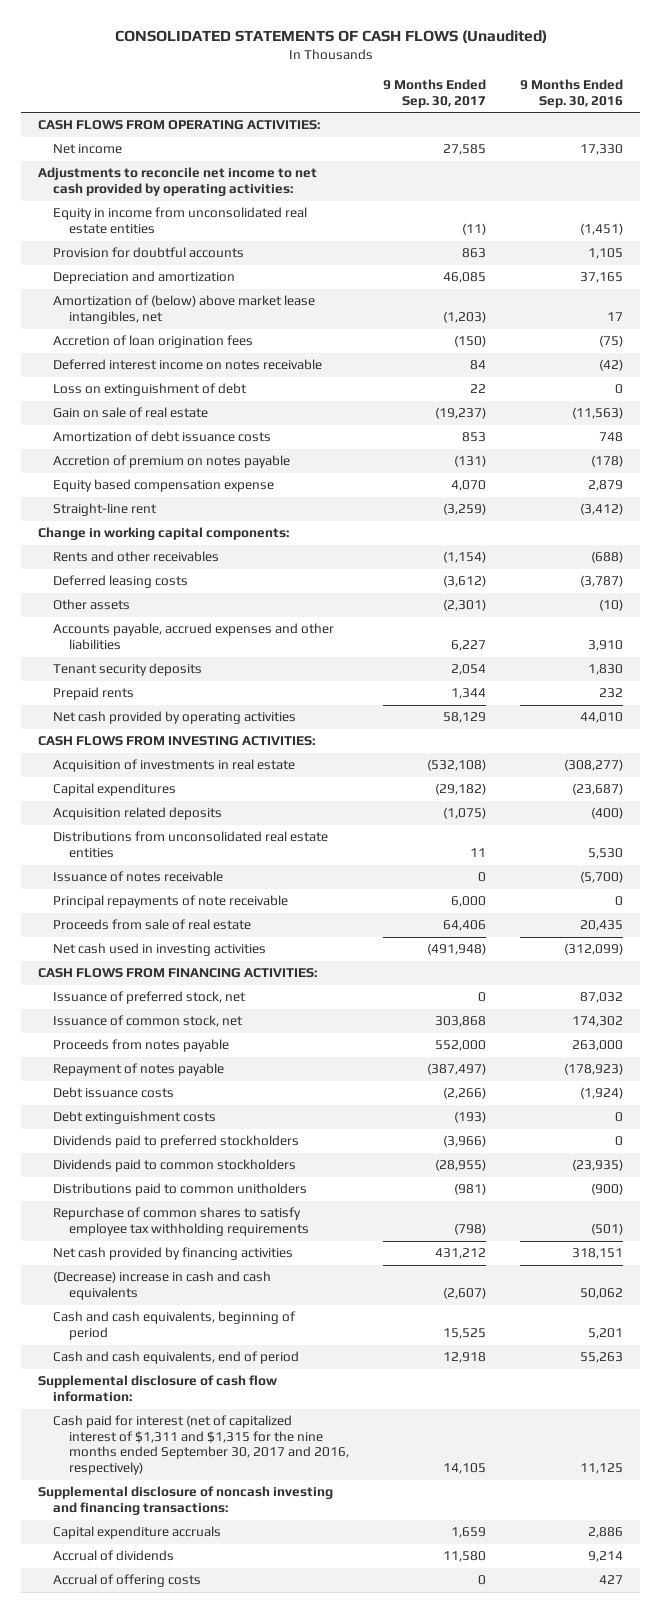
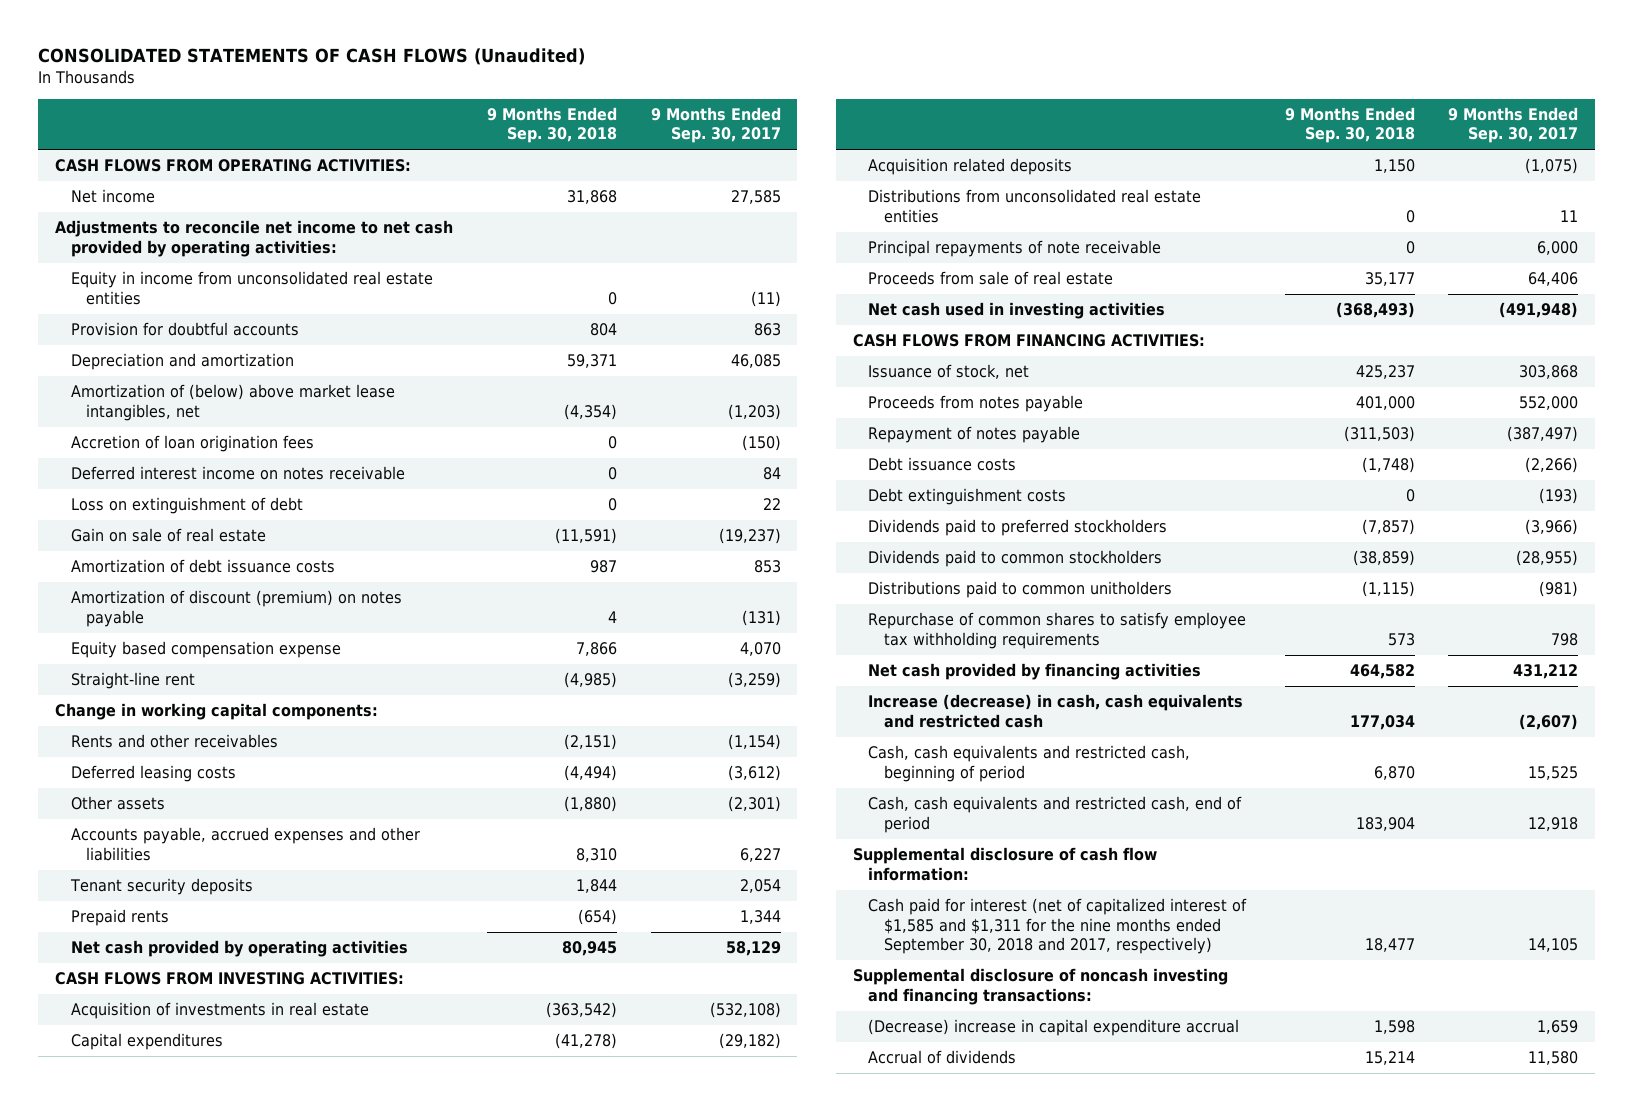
- | 9 Months Ended Sep. 30, 2017 | 9 Months Ended Sep. 30, 2016
+ | 9 Months Ended Sep. 30, 2018 | 9 Months Ended Sep. 30, 2017
- Accretion of premium on notes payable | (131) | (178)
+ Amortization of discount (premium) on notes payable | 4 | (131)
- Issuance of notes receivable | 0 | (5,700)
- Issuance of preferred stock, net | 0 | 87,032
- Issuance of common stock, net | 303,868 | 174,302
+ Issuance of stock, net | 425,237 | 303,868
- Repurchase of common shares to satisfy employee tax withholding requirements | (798) | (501)
+ Repurchase of common shares to satisfy employee tax withholding requirements | 573 | 798
- (Decrease) increase in cash and cash equivalents | (2,607) | 50,062
- Cash and cash equivalents, beginning of period | 15,525 | 5,201
- Cash and cash equivalents, end of period | 12,918 | 55,263
+ Increase (decrease) in cash, cash equivalents and restricted cash | 177,034 | (2,607)
+ Cash, cash equivalents and restricted cash, beginning of period | 6,870 | 15,525
+ Cash, cash equivalents and restricted cash, end of period | 183,904 | 12,918
- Cash paid for interest (net of capitalized interest of $1,311 and $1,315 for the nine months ended September 30, 2017 and 2016, respectively) | 14,105 | 11,125
+ Cash paid for interest (net of capitalized interest of $1,585 and $1,311 for the nine months ended September 30, 2018 and 2017, respectively) | 18,477 | 14,105
- Capital expenditure accruals | 1,659 | 2,886
+ (Decrease) increase in capital expenditure accrual | 1,598 | 1,659
- Accrual of offering costs | 0 | 427

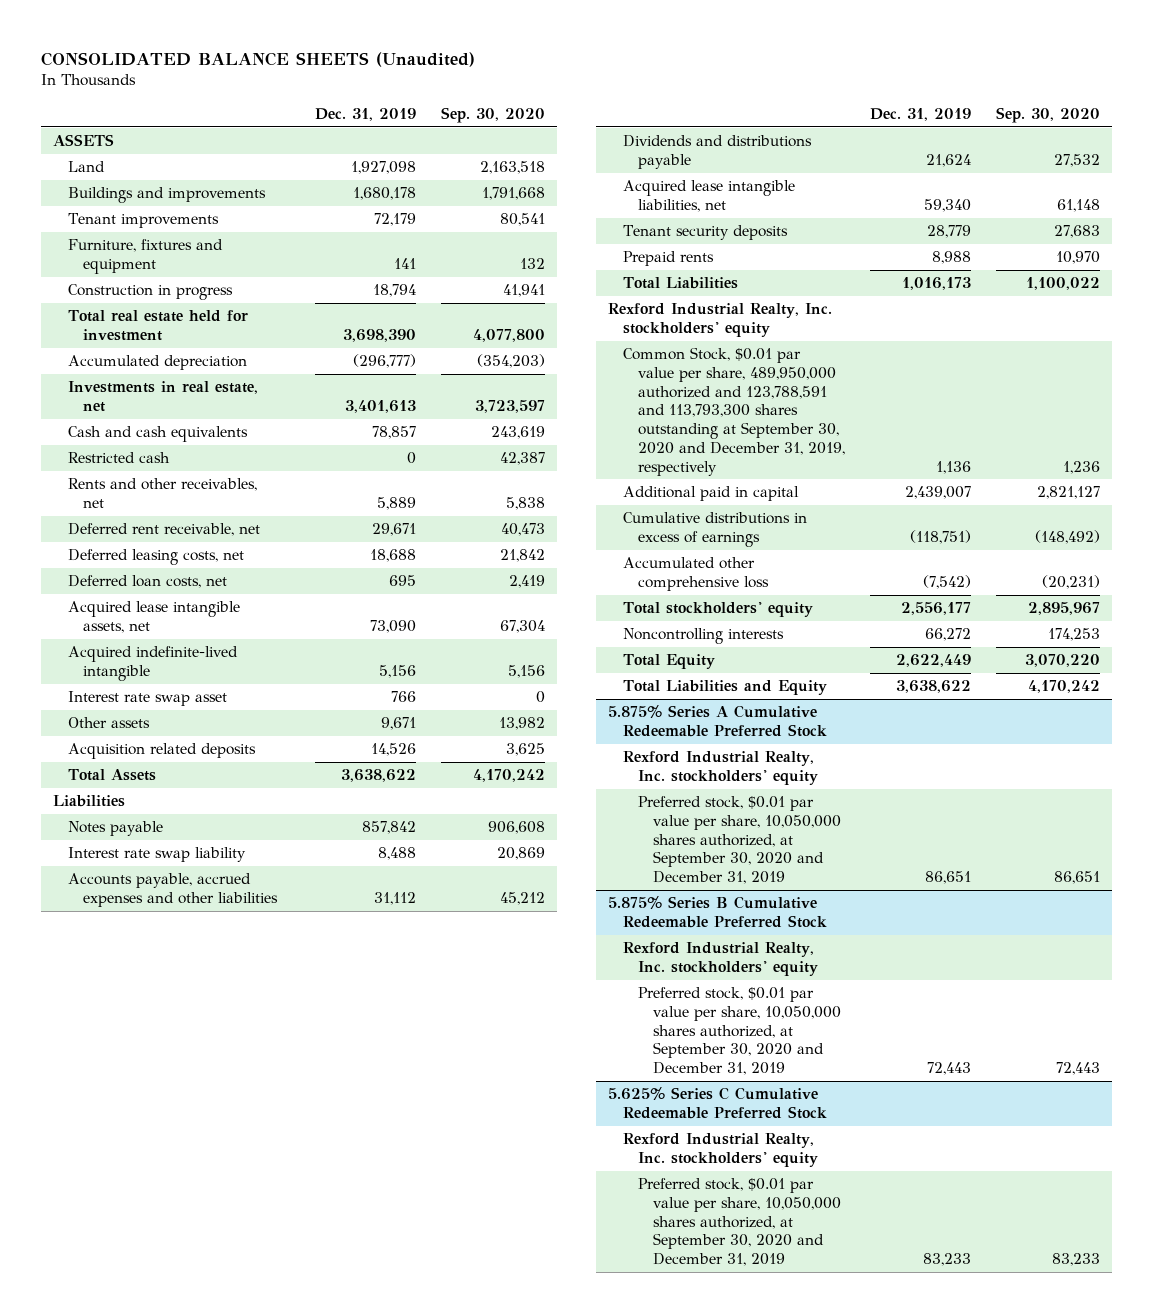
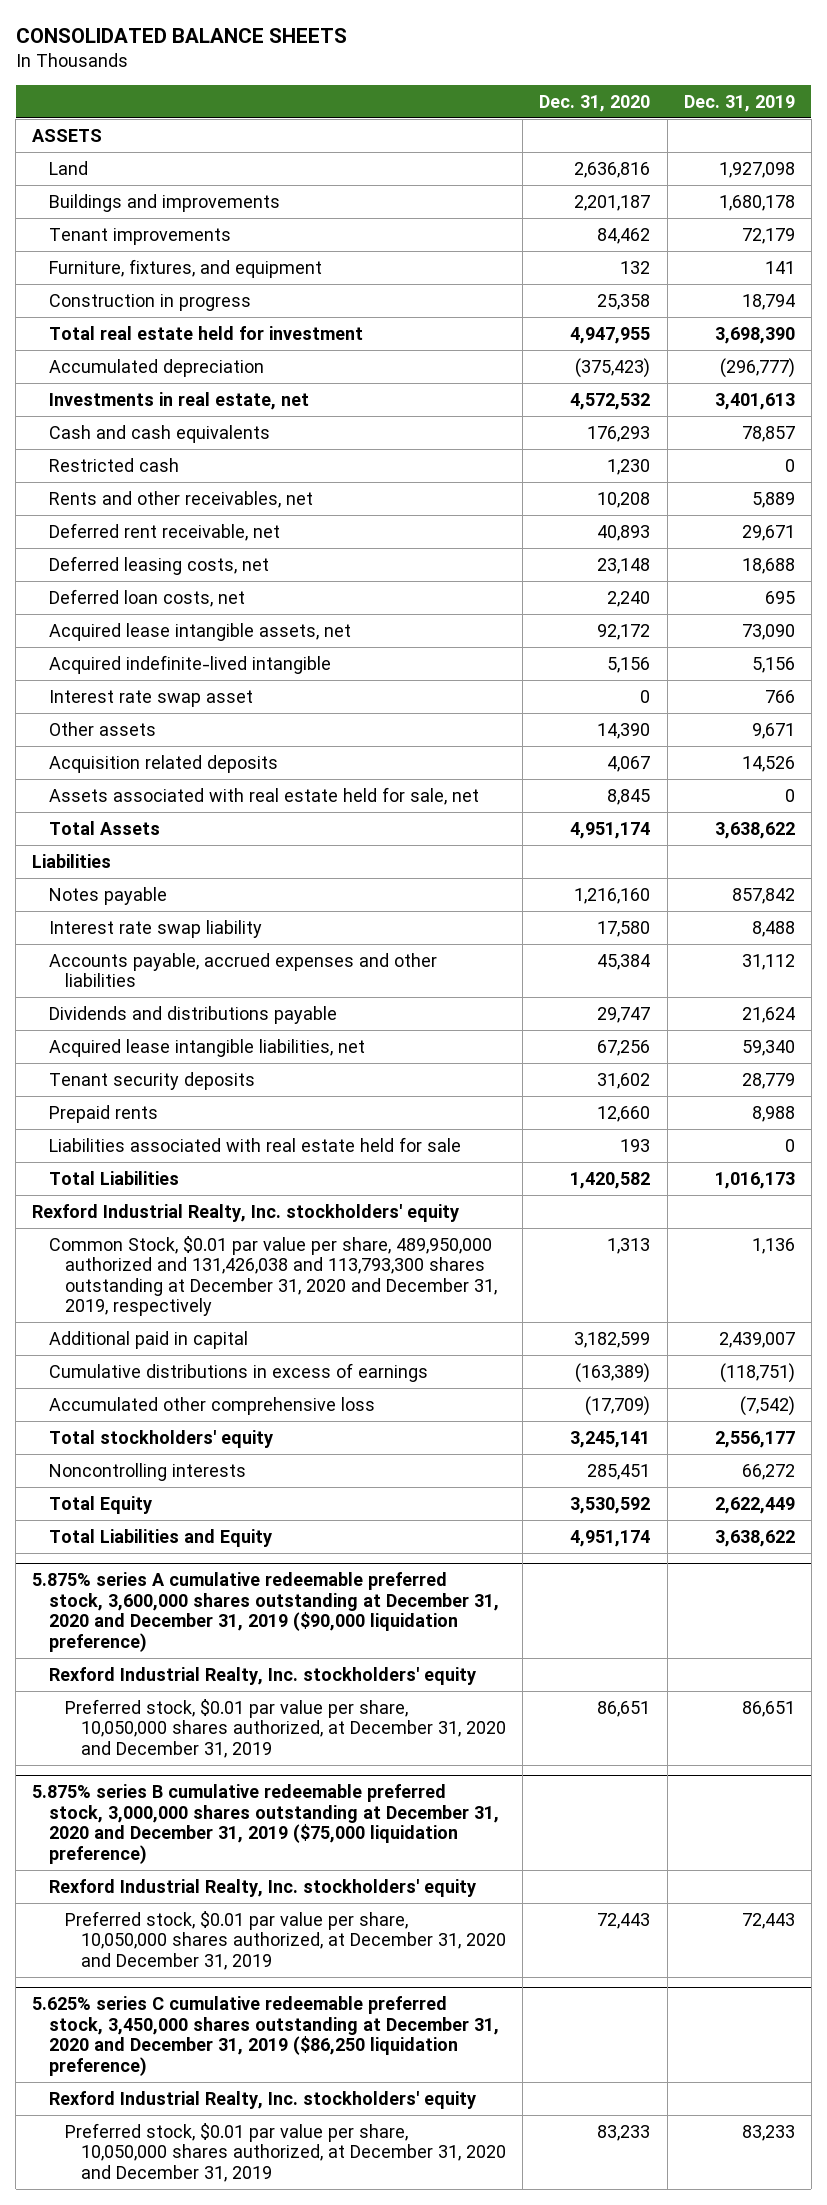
- CONSOLIDATED BALANCE SHEETS (Unaudited)
+ CONSOLIDATED BALANCE SHEETS
- | Dec. 31, 2019 | Sep. 30, 2020
+ | Dec. 31, 2020 | Dec. 31, 2019
- Furniture, fixtures and equipment | 141 | 132
+ Furniture, fixtures, and equipment | 132 | 141
+ Assets associated with real estate held for sale, net | 8,845 | 0
+ Liabilities associated with real estate held for sale | 193 | 0
- Common Stock, $0.01 par value per share, 489,950,000 authorized and 123,788,591 and 113,793,300 shares outstanding at September 30, 2020 and December 31, 2019, respectively | 1,136 | 1,236
+ Common Stock, $0.01 par value per share, 489,950,000 authorized and 131,426,038 and 113,793,300 shares outstanding at December 31, 2020 and December 31, 2019, respectively | 1,313 | 1,136
- 5.875% Series A Cumulative Redeemable Preferred Stock
+ 5.875% series A cumulative redeemable preferred stock, 3,600,000 shares outstanding at December 31, 2020 and December 31, 2019 ($90,000 liquidation preference)
- Preferred stock, $0.01 par value per share, 10,050,000 shares authorized, at September 30, 2020 and December 31, 2019 | 86,651 | 86,651
- 5.875% Series B Cumulative Redeemable Preferred Stock
+ Preferred stock, $0.01 par value per share, 10,050,000 shares authorized, at December 31, 2020 and December 31, 2019 | 86,651 | 86,651
+ 5.875% series B cumulative redeemable preferred stock, 3,000,000 shares outstanding at December 31, 2020 and December 31, 2019 ($75,000 liquidation preference)
- Preferred stock, $0.01 par value per share, 10,050,000 shares authorized, at September 30, 2020 and December 31, 2019 | 72,443 | 72,443
- 5.625% Series C Cumulative Redeemable Preferred Stock
+ Preferred stock, $0.01 par value per share, 10,050,000 shares authorized, at December 31, 2020 and December 31, 2019 | 72,443 | 72,443
+ 5.625% series C cumulative redeemable preferred stock, 3,450,000 shares outstanding at December 31, 2020 and December 31, 2019 ($86,250 liquidation preference)
- Preferred stock, $0.01 par value per share, 10,050,000 shares authorized, at September 30, 2020 and December 31, 2019 | 83,233 | 83,233
+ Preferred stock, $0.01 par value per share, 10,050,000 shares authorized, at December 31, 2020 and December 31, 2019 | 83,233 | 83,233

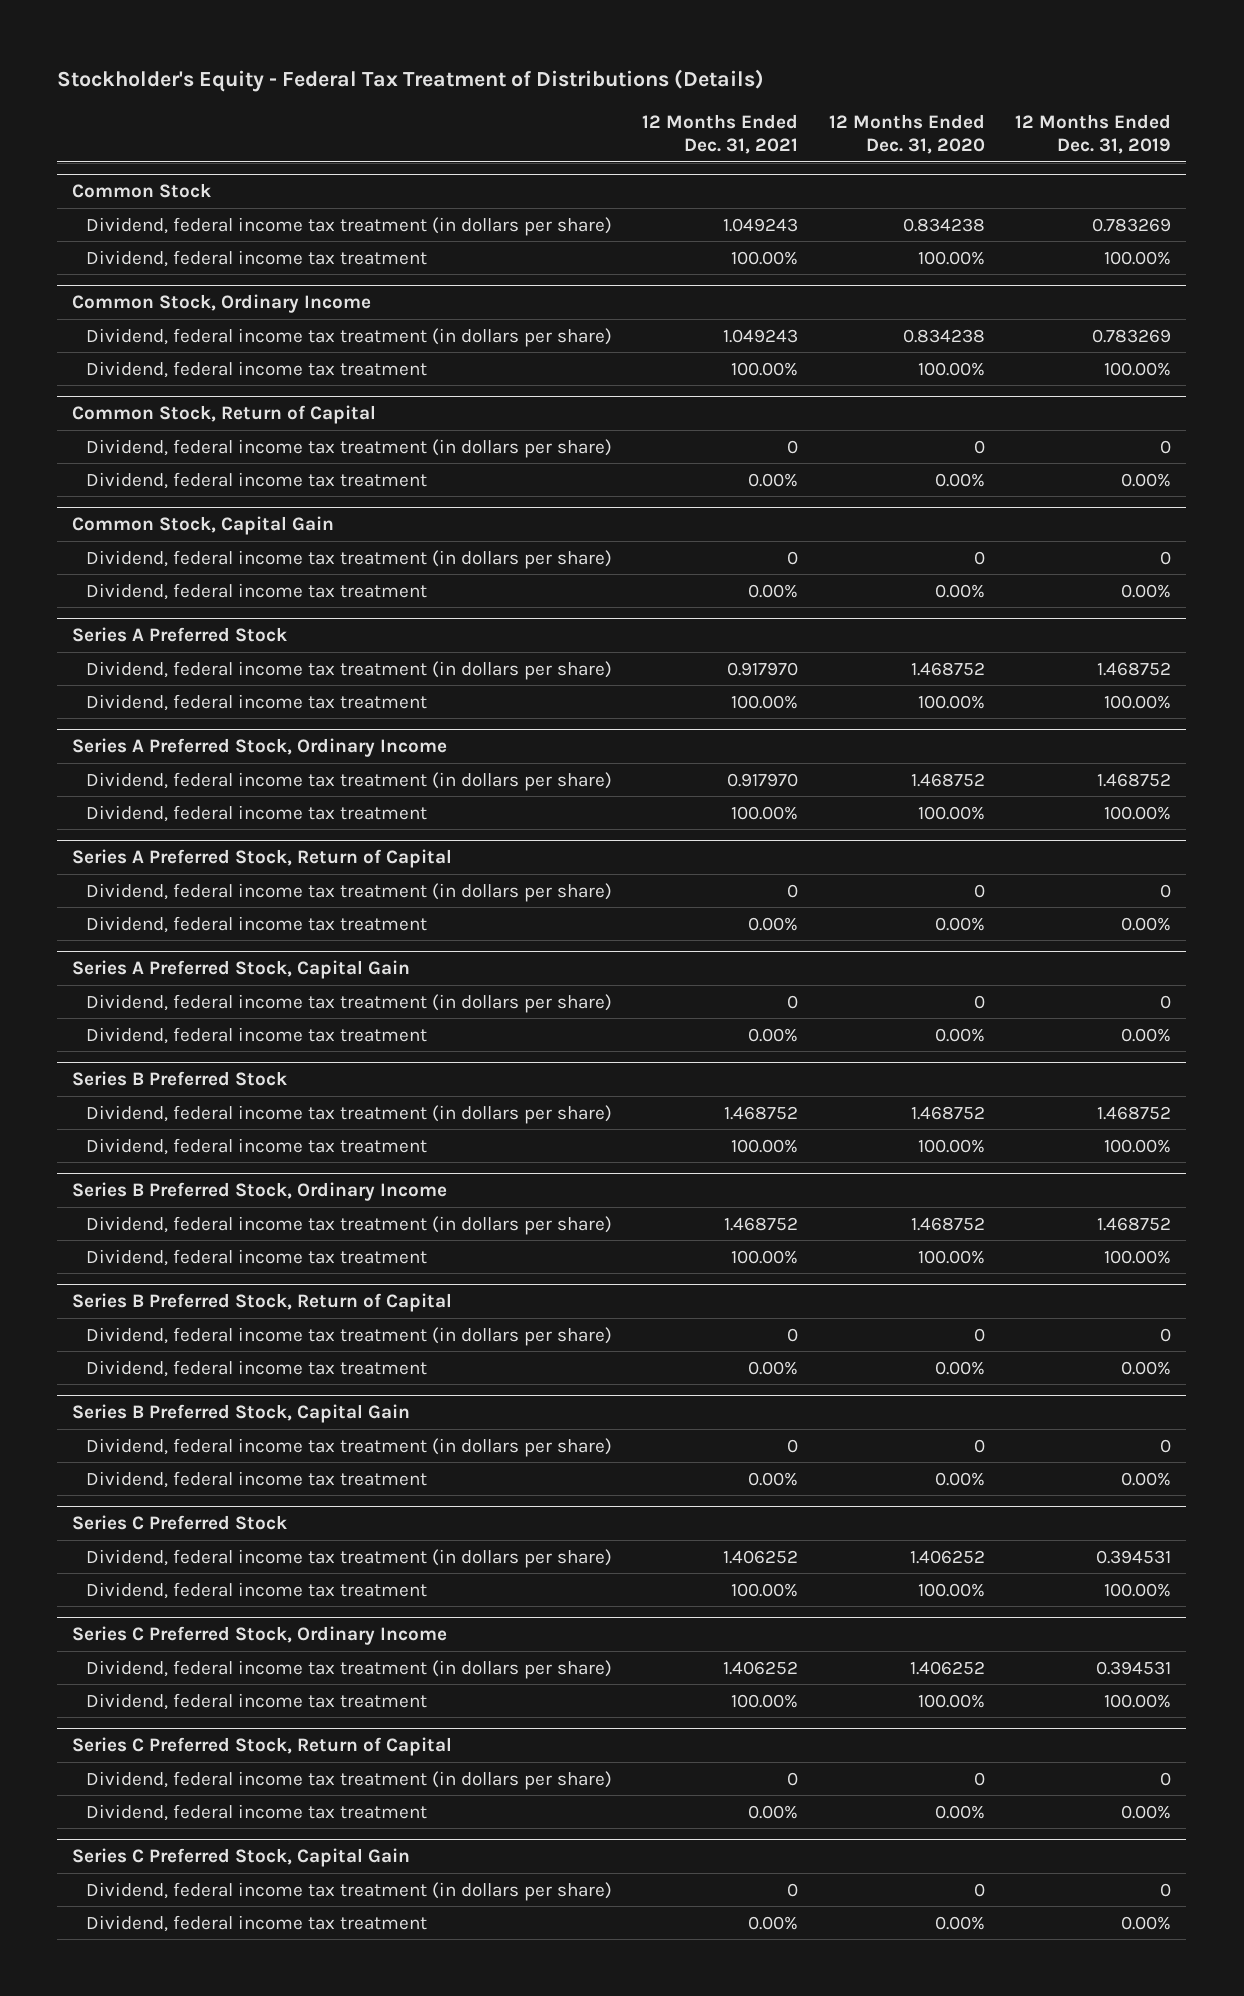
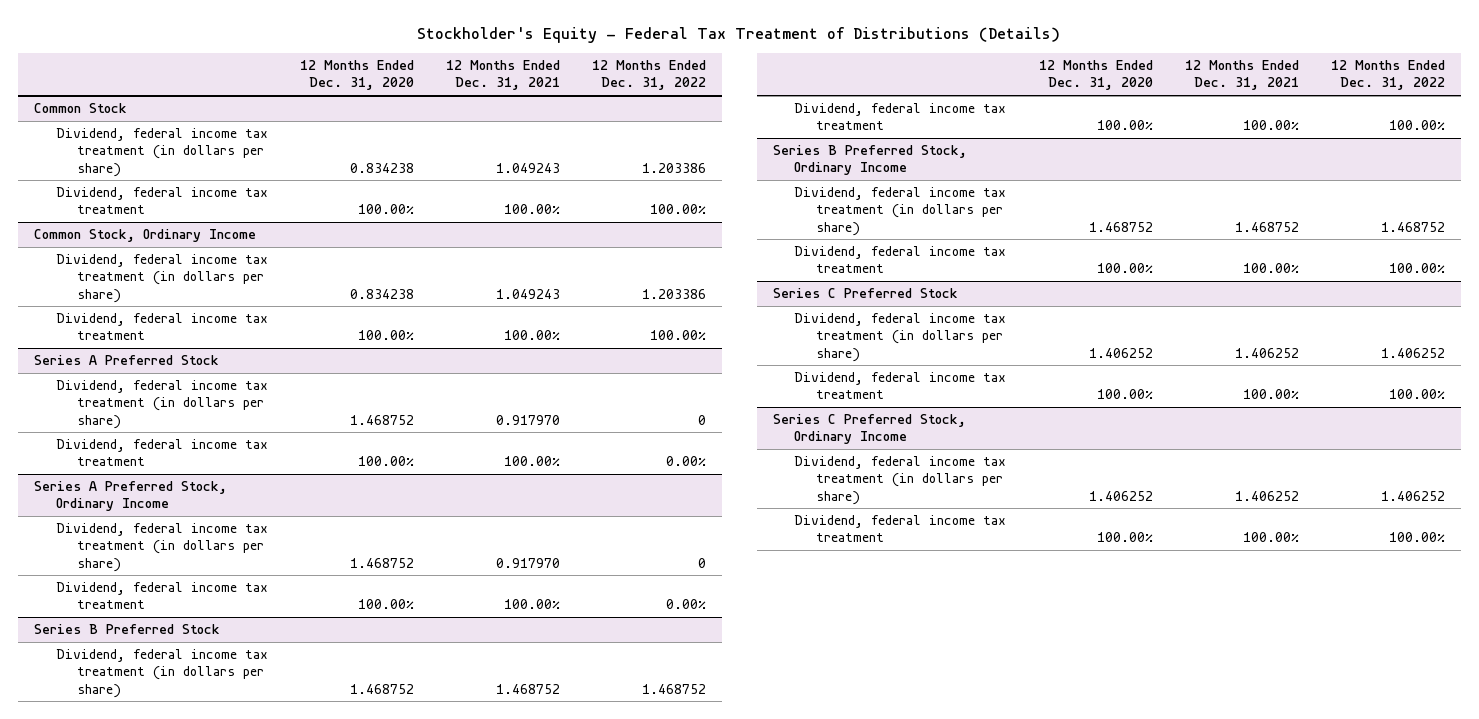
- | 12 Months Ended Dec. 31, 2021 | 12 Months Ended Dec. 31, 2020 | 12 Months Ended Dec. 31, 2019
+ | 12 Months Ended Dec. 31, 2020 | 12 Months Ended Dec. 31, 2021 | 12 Months Ended Dec. 31, 2022
- Common Stock, Return of Capital
- Dividend, federal income tax treatment (in dollars per share) | 0 | 0 | 0
- Dividend, federal income tax treatment | 0.00% | 0.00% | 0.00%
- Common Stock, Capital Gain
- Dividend, federal income tax treatment (in dollars per share) | 0 | 0 | 0
- Dividend, federal income tax treatment | 0.00% | 0.00% | 0.00%
- Series A Preferred Stock, Return of Capital
- Dividend, federal income tax treatment (in dollars per share) | 0 | 0 | 0
- Dividend, federal income tax treatment | 0.00% | 0.00% | 0.00%
- Series A Preferred Stock, Capital Gain
- Dividend, federal income tax treatment (in dollars per share) | 0 | 0 | 0
- Dividend, federal income tax treatment | 0.00% | 0.00% | 0.00%
- Series B Preferred Stock, Return of Capital
- Dividend, federal income tax treatment (in dollars per share) | 0 | 0 | 0
- Dividend, federal income tax treatment | 0.00% | 0.00% | 0.00%
- Series B Preferred Stock, Capital Gain
- Dividend, federal income tax treatment (in dollars per share) | 0 | 0 | 0
- Dividend, federal income tax treatment | 0.00% | 0.00% | 0.00%
- Series C Preferred Stock, Return of Capital
- Dividend, federal income tax treatment (in dollars per share) | 0 | 0 | 0
- Dividend, federal income tax treatment | 0.00% | 0.00% | 0.00%
- Series C Preferred Stock, Capital Gain
- Dividend, federal income tax treatment (in dollars per share) | 0 | 0 | 0
- Dividend, federal income tax treatment | 0.00% | 0.00% | 0.00%

